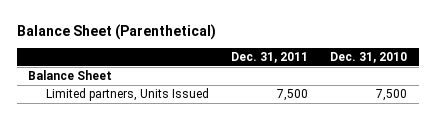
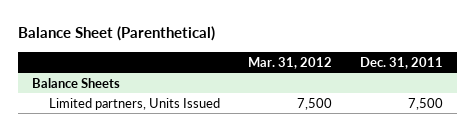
- | Dec. 31, 2011 | Dec. 31, 2010
+ | Mar. 31, 2012 | Dec. 31, 2011
- Balance Sheet
+ Balance Sheets

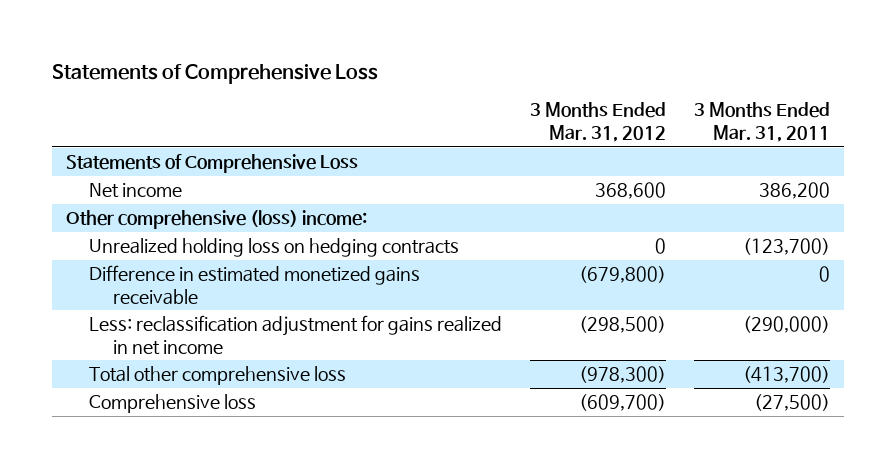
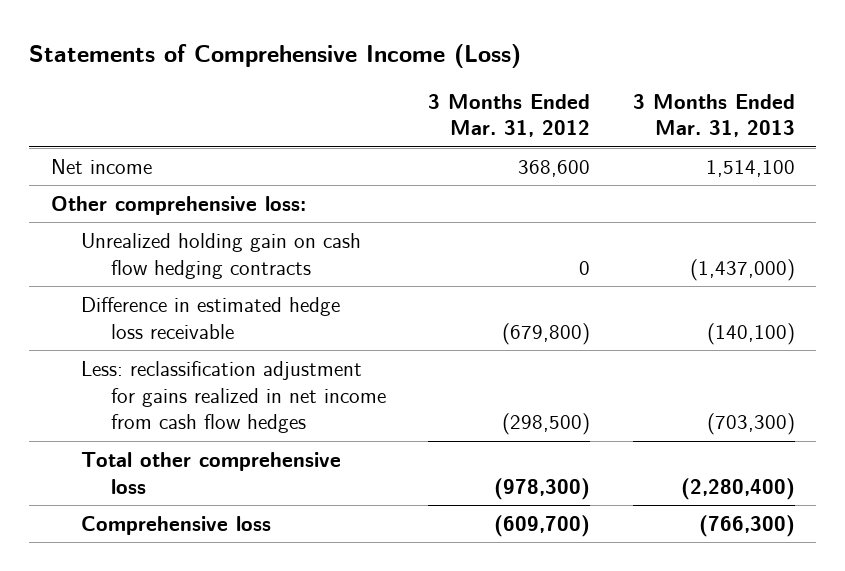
- Statements of Comprehensive Loss
+ Statements of Comprehensive Income (Loss)
- | 3 Months Ended Mar. 31, 2012 | 3 Months Ended Mar. 31, 2011
+ | 3 Months Ended Mar. 31, 2012 | 3 Months Ended Mar. 31, 2013
- Statements of Comprehensive Loss
- Other comprehensive (loss) income:
- Unrealized holding loss on hedging contracts | 0 | (123,700)
- Difference in estimated monetized gains receivable | (679,800) | 0
- Less: reclassification adjustment for gains realized in net income | (298,500) | (290,000)
+ Other comprehensive loss:
+ Unrealized holding gain on cash flow hedging contracts | 0 | (1,437,000)
+ Difference in estimated hedge loss receivable | (679,800) | (140,100)
+ Less: reclassification adjustment for gains realized in net income from cash flow hedges | (298,500) | (703,300)

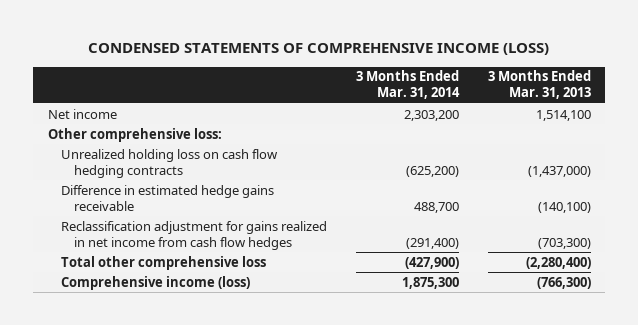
- Statements of Comprehensive Income (Loss)
+ CONDENSED STATEMENTS OF COMPREHENSIVE INCOME (LOSS)
- | 3 Months Ended Mar. 31, 2012 | 3 Months Ended Mar. 31, 2013
+ | 3 Months Ended Mar. 31, 2014 | 3 Months Ended Mar. 31, 2013
- Unrealized holding gain on cash flow hedging contracts | 0 | (1,437,000)
- Difference in estimated hedge loss receivable | (679,800) | (140,100)
- Less: reclassification adjustment for gains realized in net income from cash flow hedges | (298,500) | (703,300)
+ Unrealized holding loss on cash flow hedging contracts | (625,200) | (1,437,000)
+ Difference in estimated hedge gains receivable | 488,700 | (140,100)
+ Reclassification adjustment for gains realized in net income from cash flow hedges | (291,400) | (703,300)
- Comprehensive loss | (609,700) | (766,300)
+ Comprehensive income (loss) | 1,875,300 | (766,300)

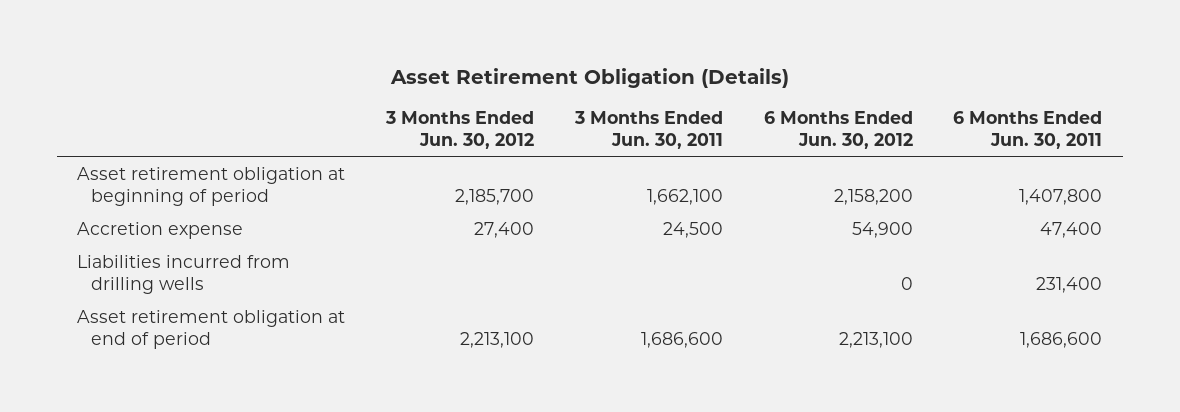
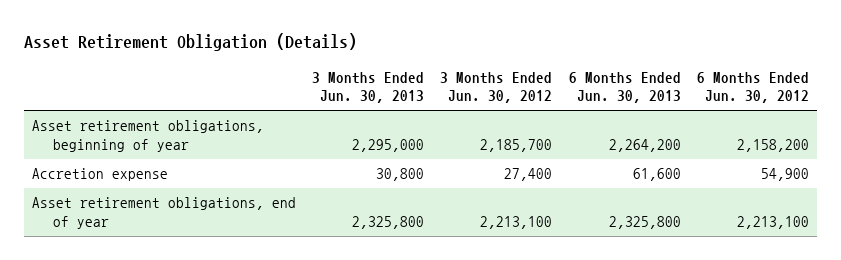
- | 3 Months Ended Jun. 30, 2012 | 3 Months Ended Jun. 30, 2011 | 6 Months Ended Jun. 30, 2012 | 6 Months Ended Jun. 30, 2011
+ | 3 Months Ended Jun. 30, 2013 | 3 Months Ended Jun. 30, 2012 | 6 Months Ended Jun. 30, 2013 | 6 Months Ended Jun. 30, 2012
- Asset retirement obligation at beginning of period | 2,185,700 | 1,662,100 | 2,158,200 | 1,407,800
+ Asset retirement obligations, beginning of year | 2,295,000 | 2,185,700 | 2,264,200 | 2,158,200
- Liabilities incurred from drilling wells | | | 0 | 231,400
- Asset retirement obligation at end of period | 2,213,100 | 1,686,600 | 2,213,100 | 1,686,600
+ Asset retirement obligations, end of year | 2,325,800 | 2,213,100 | 2,325,800 | 2,213,100

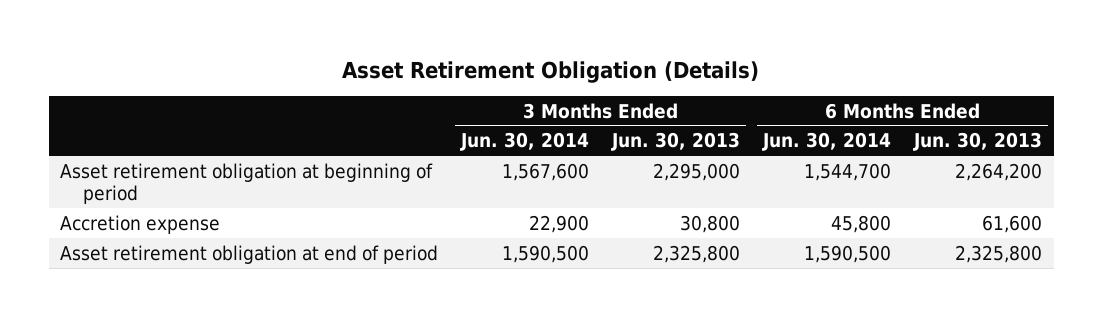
- | 3 Months Ended Jun. 30, 2013 | 3 Months Ended Jun. 30, 2012 | 6 Months Ended Jun. 30, 2013 | 6 Months Ended Jun. 30, 2012
+ | 3 Months Ended Jun. 30, 2014 | 3 Months Ended Jun. 30, 2013 | 6 Months Ended Jun. 30, 2014 | 6 Months Ended Jun. 30, 2013
- Asset retirement obligations, beginning of year | 2,295,000 | 2,185,700 | 2,264,200 | 2,158,200
+ Asset retirement obligation at beginning of period | 1,567,600 | 2,295,000 | 1,544,700 | 2,264,200
- Asset retirement obligations, end of year | 2,325,800 | 2,213,100 | 2,325,800 | 2,213,100
+ Asset retirement obligation at end of period | 1,590,500 | 2,325,800 | 1,590,500 | 2,325,800

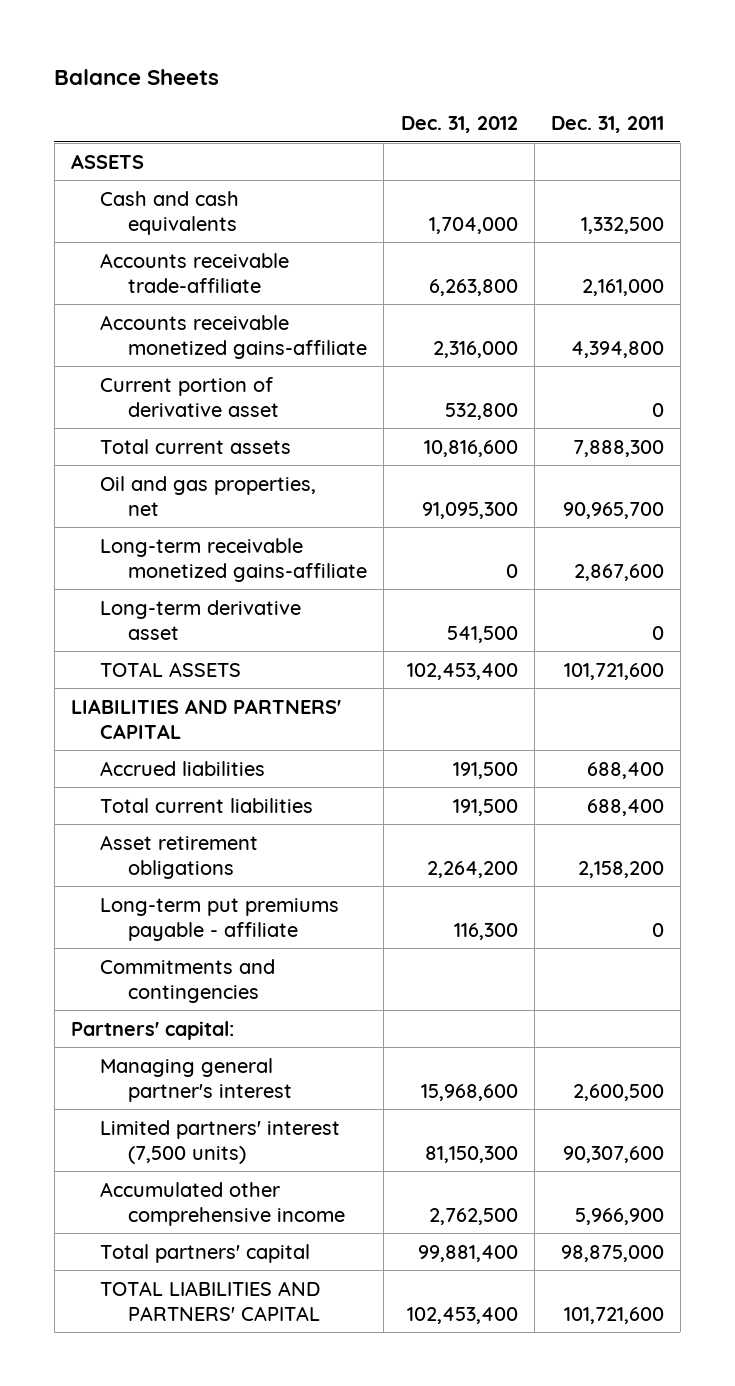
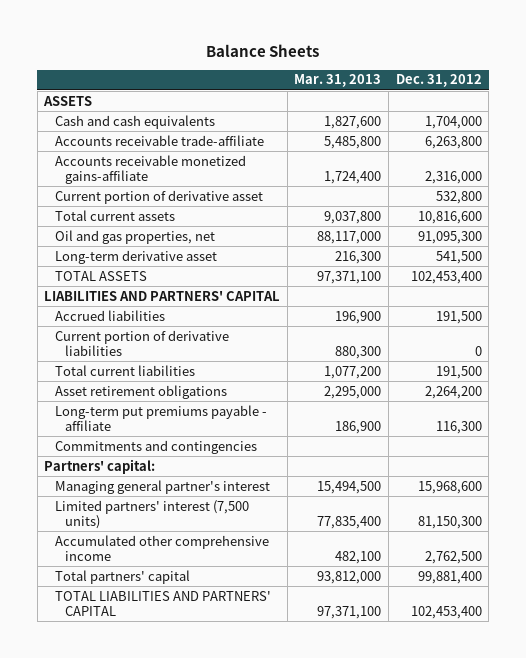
- | Dec. 31, 2012 | Dec. 31, 2011
+ | Mar. 31, 2013 | Dec. 31, 2012
- Long-term receivable monetized gains-affiliate | 0 | 2,867,600
+ Current portion of derivative liabilities | 880,300 | 0

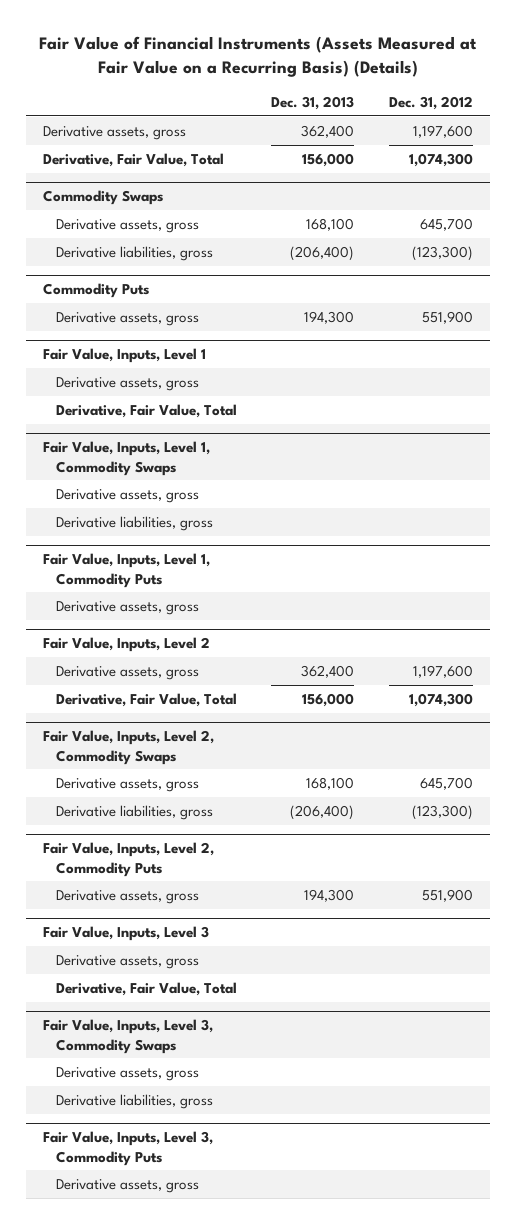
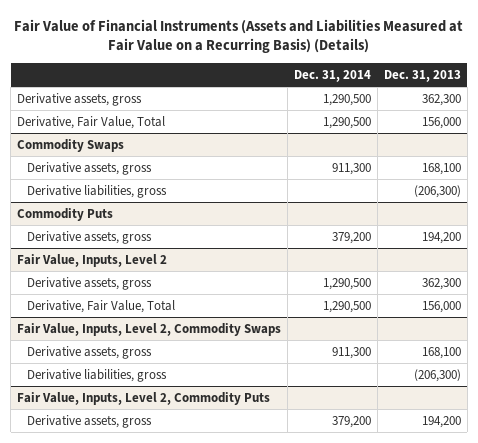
- Fair Value of Financial Instruments (Assets Measured at Fair Value on a Recurring Basis) (Details)
+ Fair Value of Financial Instruments (Assets and Liabilities Measured at Fair Value on a Recurring Basis) (Details)
- | Dec. 31, 2013 | Dec. 31, 2012
+ | Dec. 31, 2014 | Dec. 31, 2013
- Derivative assets, gross | 362,400 | 1,197,600
+ Derivative assets, gross | 1,290,500 | 362,300
@ Commodity Swaps
- Derivative liabilities, gross | (206,400) | (123,300)
+ Derivative liabilities, gross | | (206,300)
@ Commodity Puts
- Derivative assets, gross | 194,300 | 551,900
- Fair Value, Inputs, Level 1
- Derivative assets, gross
- Derivative, Fair Value, Total
- Fair Value, Inputs, Level 1, Commodity Swaps
- Derivative assets, gross
- Derivative liabilities, gross
- Fair Value, Inputs, Level 1, Commodity Puts
- Derivative assets, gross
@ Commodity Puts
+ Derivative assets, gross | 379,200 | 194,200
@ Fair Value, Inputs, Level 2
- Derivative assets, gross | 362,400 | 1,197,600
+ Derivative assets, gross | 1,290,500 | 362,300
@ Fair Value, Inputs, Level 2, Commodity Swaps
- Derivative liabilities, gross | (206,400) | (123,300)
+ Derivative liabilities, gross | | (206,300)
@ Fair Value, Inputs, Level 2, Commodity Puts
- Derivative assets, gross | 194,300 | 551,900
- Fair Value, Inputs, Level 3
- Derivative assets, gross
- Derivative, Fair Value, Total
- Fair Value, Inputs, Level 3, Commodity Swaps
- Derivative assets, gross
- Derivative liabilities, gross
- Fair Value, Inputs, Level 3, Commodity Puts
- Derivative assets, gross
@ Fair Value, Inputs, Level 2, Commodity Puts
+ Derivative assets, gross | 379,200 | 194,200

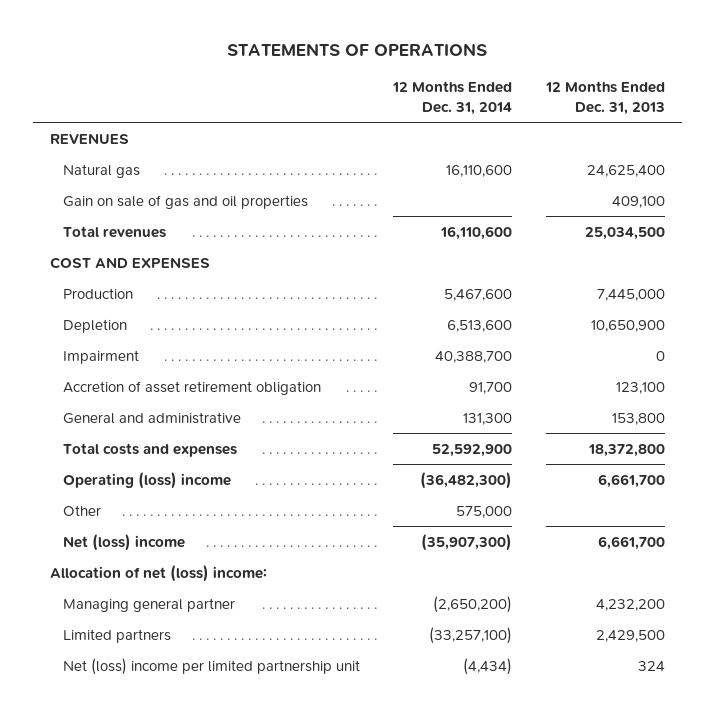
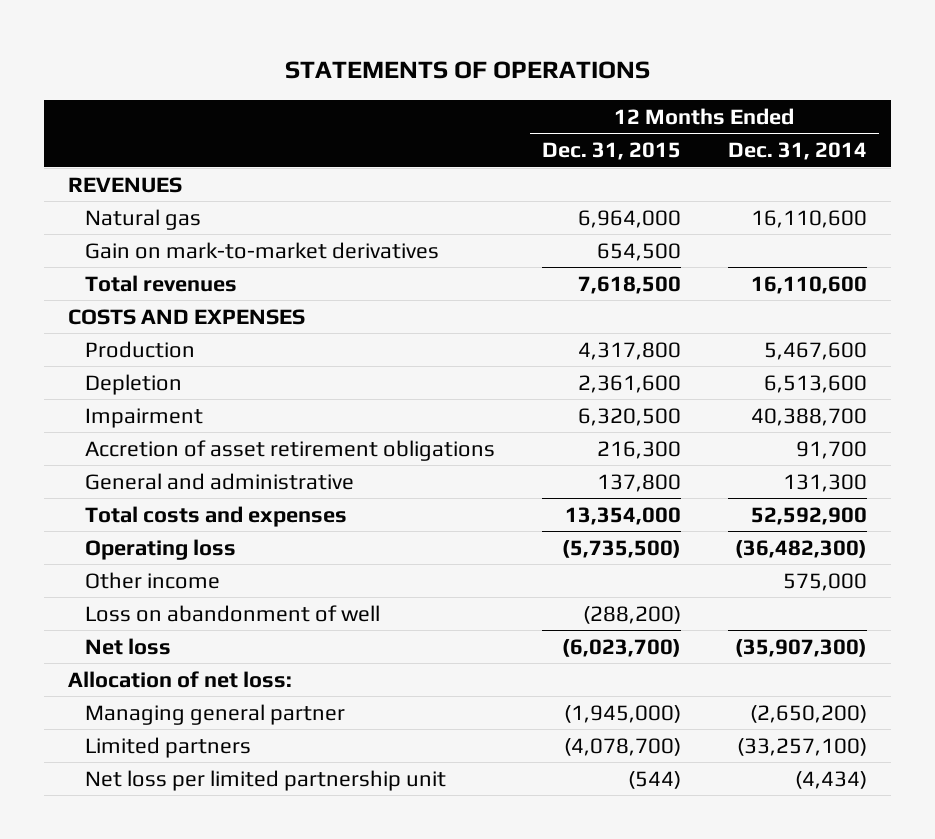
- | 12 Months Ended Dec. 31, 2014 | 12 Months Ended Dec. 31, 2013
+ | 12 Months Ended Dec. 31, 2015 | 12 Months Ended Dec. 31, 2014
- Gain on sale of gas and oil properties | | 409,100
+ Gain on mark-to-market derivatives | 654,500 |
- COST AND EXPENSES
+ COSTS AND EXPENSES
- Accretion of asset retirement obligation | 91,700 | 123,100
+ Accretion of asset retirement obligations | 216,300 | 91,700
- Operating (loss) income | (36,482,300) | 6,661,700
- Other | 575,000 |
- Net (loss) income | (35,907,300) | 6,661,700
- Allocation of net (loss) income:
+ Operating loss | (5,735,500) | (36,482,300)
+ Other income | | 575,000
+ Loss on abandonment of well | (288,200) |
+ Net loss | (6,023,700) | (35,907,300)
+ Allocation of net loss:
- Net (loss) income per limited partnership unit | (4,434) | 324
+ Net loss per limited partnership unit | (544) | (4,434)

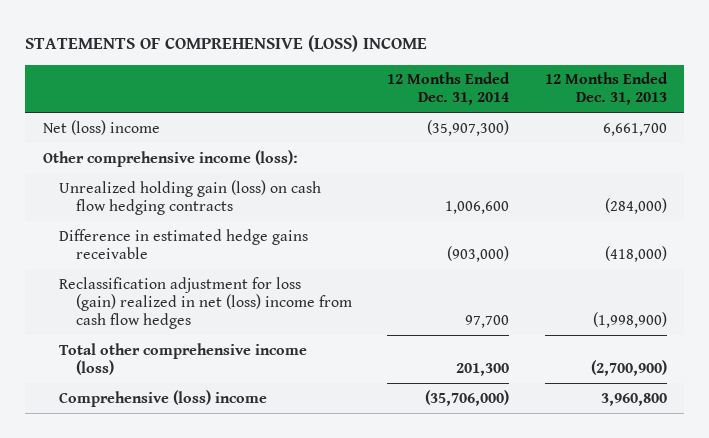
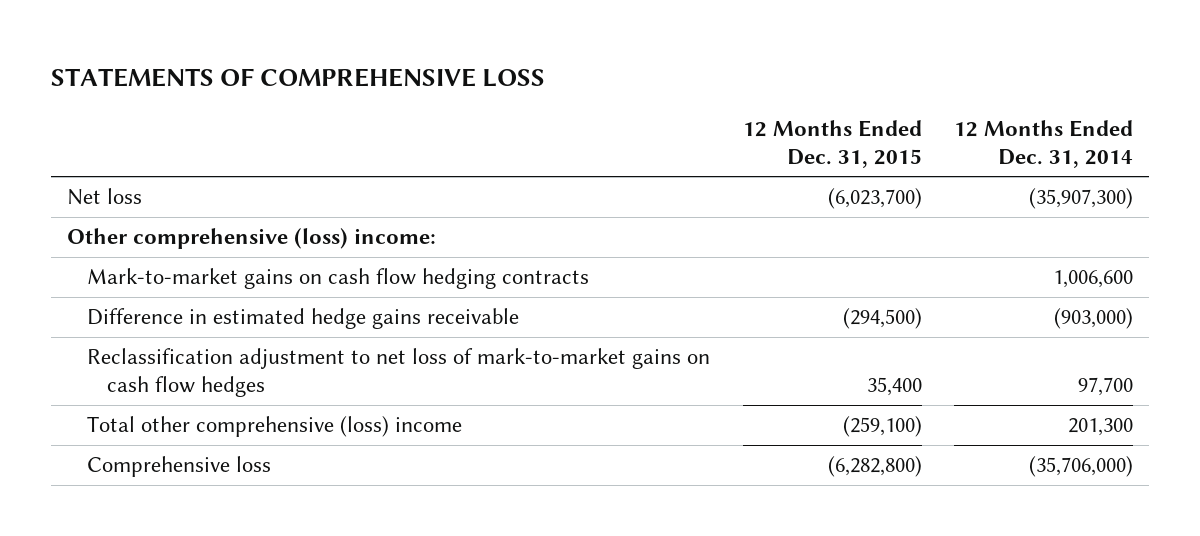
- STATEMENTS OF COMPREHENSIVE (LOSS) INCOME
+ STATEMENTS OF COMPREHENSIVE LOSS
- | 12 Months Ended Dec. 31, 2014 | 12 Months Ended Dec. 31, 2013
+ | 12 Months Ended Dec. 31, 2015 | 12 Months Ended Dec. 31, 2014
- Net (loss) income | (35,907,300) | 6,661,700
- Other comprehensive income (loss):
- Unrealized holding gain (loss) on cash flow hedging contracts | 1,006,600 | (284,000)
+ Net loss | (6,023,700) | (35,907,300)
+ Other comprehensive (loss) income:
+ Mark-to-market gains on cash flow hedging contracts | | 1,006,600
- Reclassification adjustment for loss (gain) realized in net (loss) income from cash flow hedges | 97,700 | (1,998,900)
- Total other comprehensive income (loss) | 201,300 | (2,700,900)
- Comprehensive (loss) income | (35,706,000) | 3,960,800
+ Reclassification adjustment to net loss of mark-to-market gains on cash flow hedges | 35,400 | 97,700
+ Total other comprehensive (loss) income | (259,100) | 201,300
+ Comprehensive loss | (6,282,800) | (35,706,000)

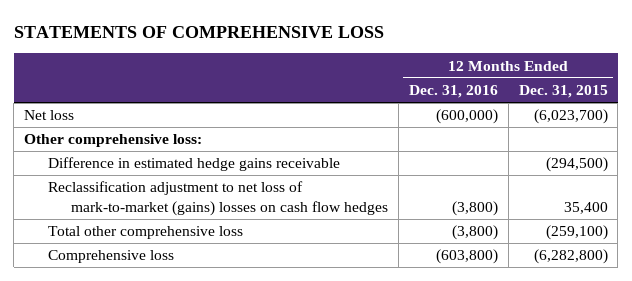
- | 12 Months Ended Dec. 31, 2015 | 12 Months Ended Dec. 31, 2014
+ | 12 Months Ended Dec. 31, 2016 | 12 Months Ended Dec. 31, 2015
- Other comprehensive (loss) income:
- Mark-to-market gains on cash flow hedging contracts | | 1,006,600
+ Other comprehensive loss:
- Reclassification adjustment to net loss of mark-to-market gains on cash flow hedges | 35,400 | 97,700
- Total other comprehensive (loss) income | (259,100) | 201,300
+ Reclassification adjustment to net loss of mark-to-market (gains) losses on cash flow hedges | (3,800) | 35,400
+ Total other comprehensive loss | (3,800) | (259,100)

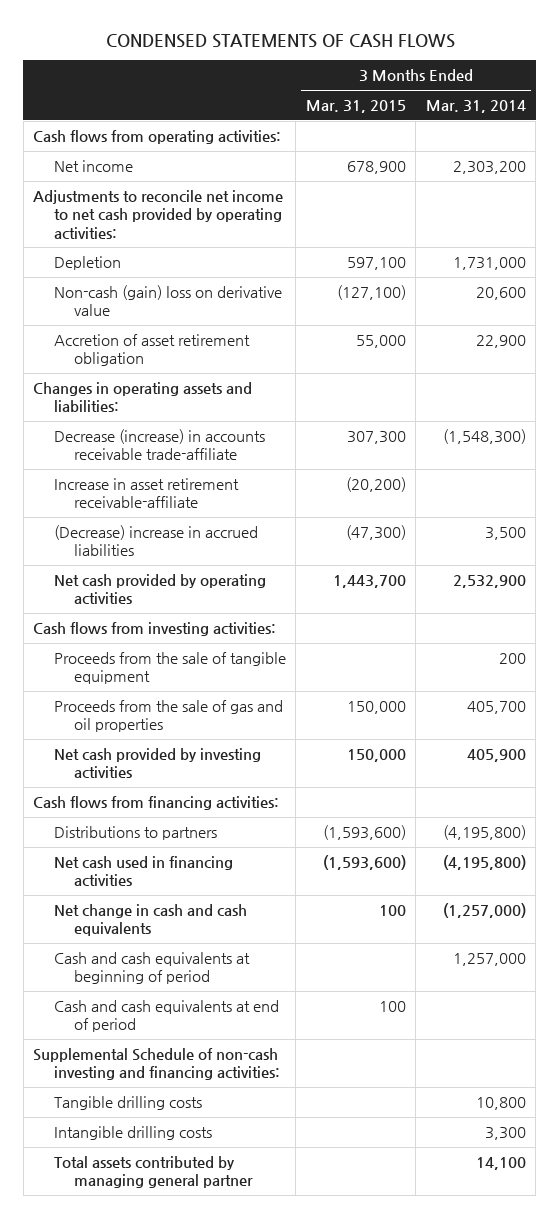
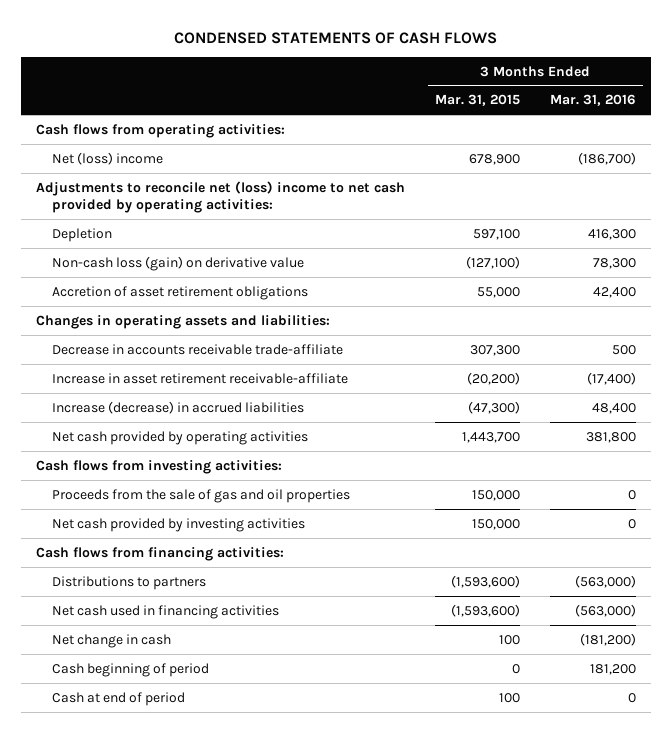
- | 3 Months Ended Mar. 31, 2015 | 3 Months Ended Mar. 31, 2014
+ | 3 Months Ended Mar. 31, 2015 | 3 Months Ended Mar. 31, 2016
- Net income | 678,900 | 2,303,200
- Adjustments to reconcile net income to net cash provided by operating activities:
+ Net (loss) income | 678,900 | (186,700)
+ Adjustments to reconcile net (loss) income to net cash provided by operating activities:
- Non-cash (gain) loss on derivative value | (127,100) | 20,600
- Accretion of asset retirement obligation | 55,000 | 22,900
+ Non-cash loss (gain) on derivative value | (127,100) | 78,300
+ Accretion of asset retirement obligations | 55,000 | 42,400
- Decrease (increase) in accounts receivable trade-affiliate | 307,300 | (1,548,300)
+ Decrease in accounts receivable trade-affiliate | 307,300 | 500
- (Decrease) increase in accrued liabilities | (47,300) | 3,500
+ Increase (decrease) in accrued liabilities | (47,300) | 48,400
- Proceeds from the sale of tangible equipment | | 200
- Net change in cash and cash equivalents | 100 | (1,257,000)
- Cash and cash equivalents at beginning of period | | 1,257,000
- Cash and cash equivalents at end of period | 100 |
- Supplemental Schedule of non-cash investing and financing activities:
- Tangible drilling costs | | 10,800
- Intangible drilling costs | | 3,300
- Total assets contributed by managing general partner | | 14,100
+ Net change in cash | 100 | (181,200)
+ Cash beginning of period | 0 | 181,200
+ Cash at end of period | 100 | 0

